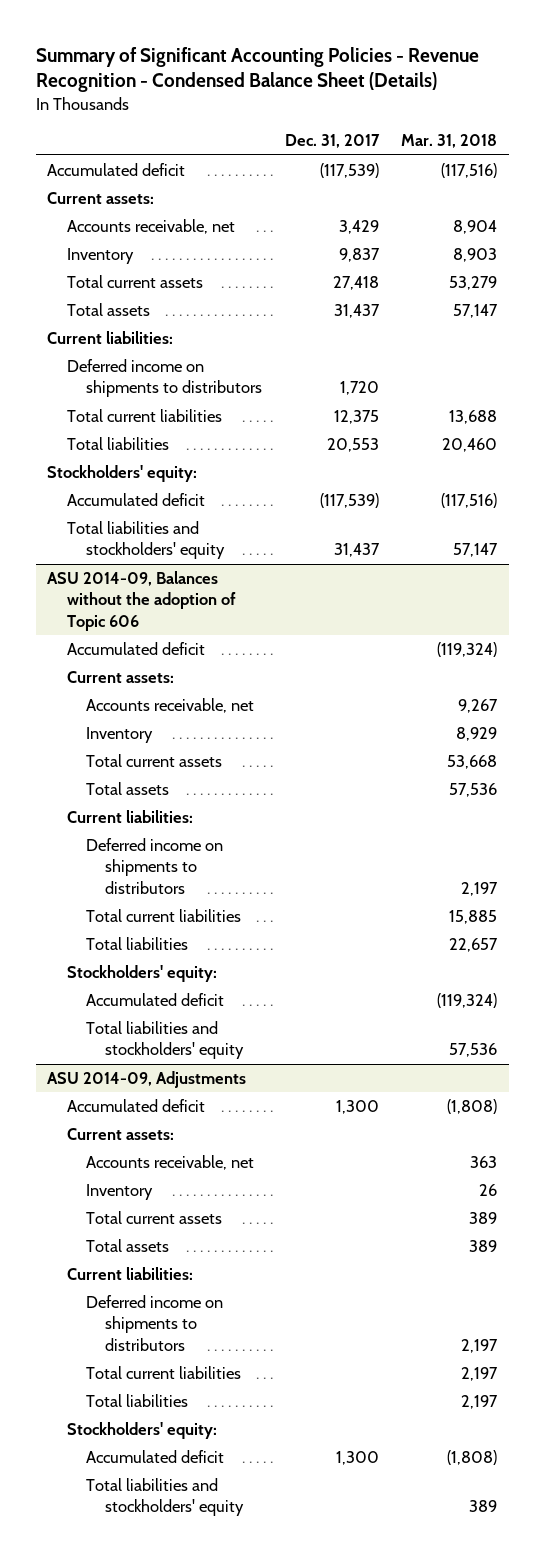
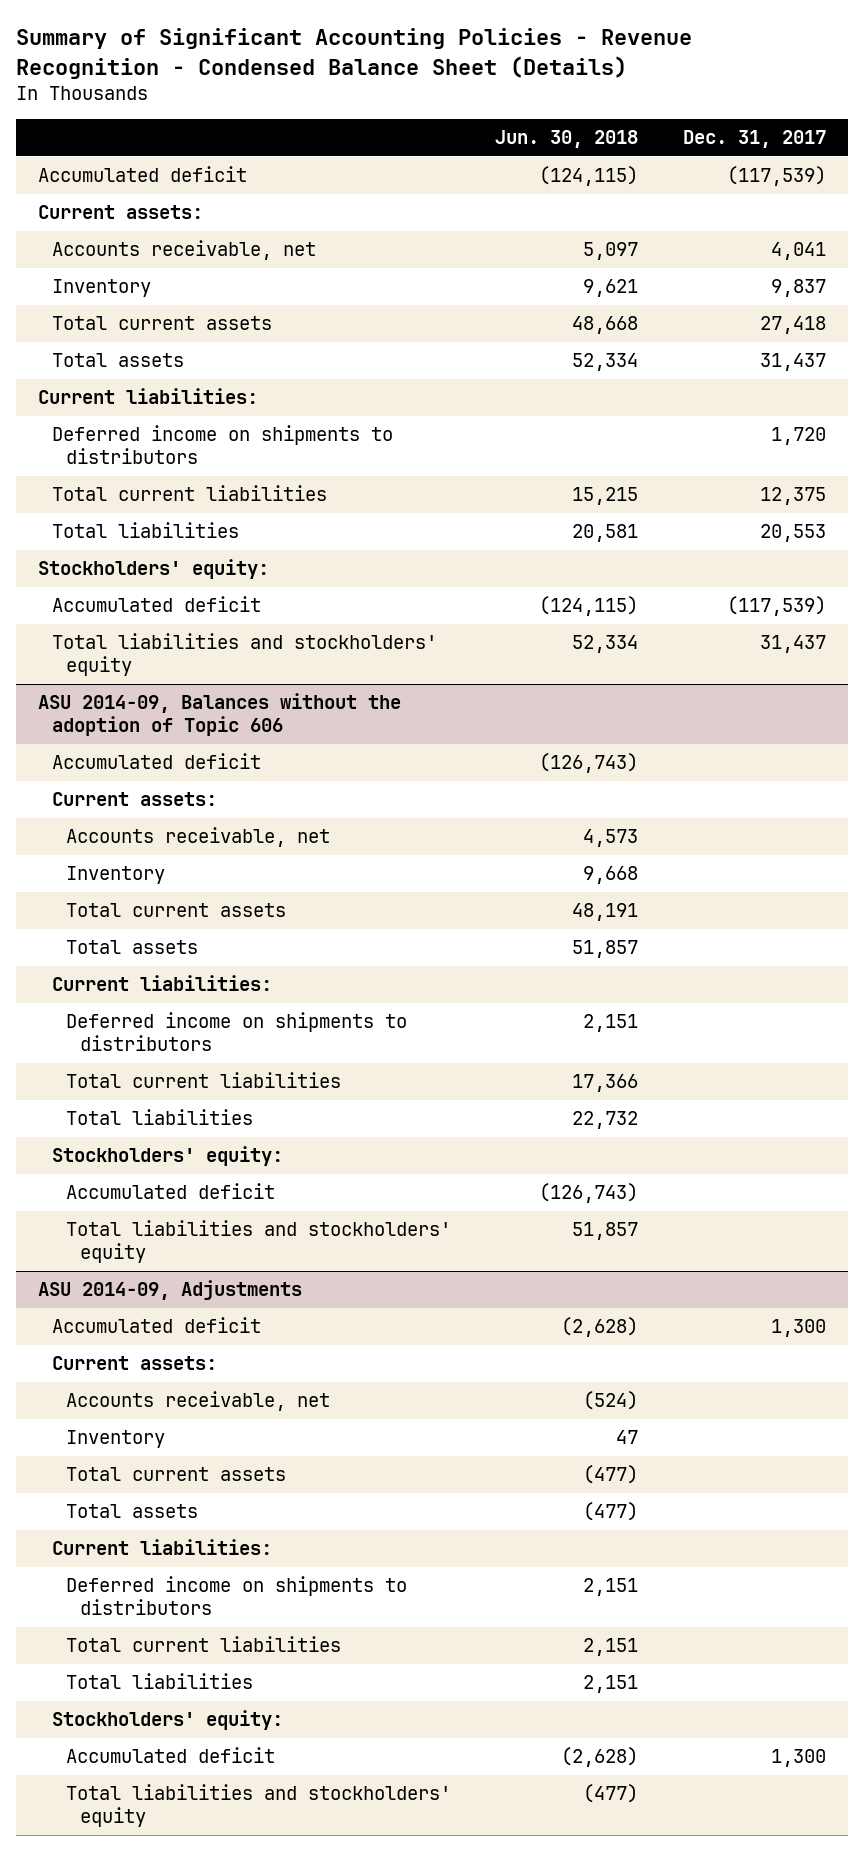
- | Dec. 31, 2017 | Mar. 31, 2018
+ | Jun. 30, 2018 | Dec. 31, 2017
- Accounts receivable, net | 3,429 | 8,904
+ Accounts receivable, net | 5,097 | 4,041

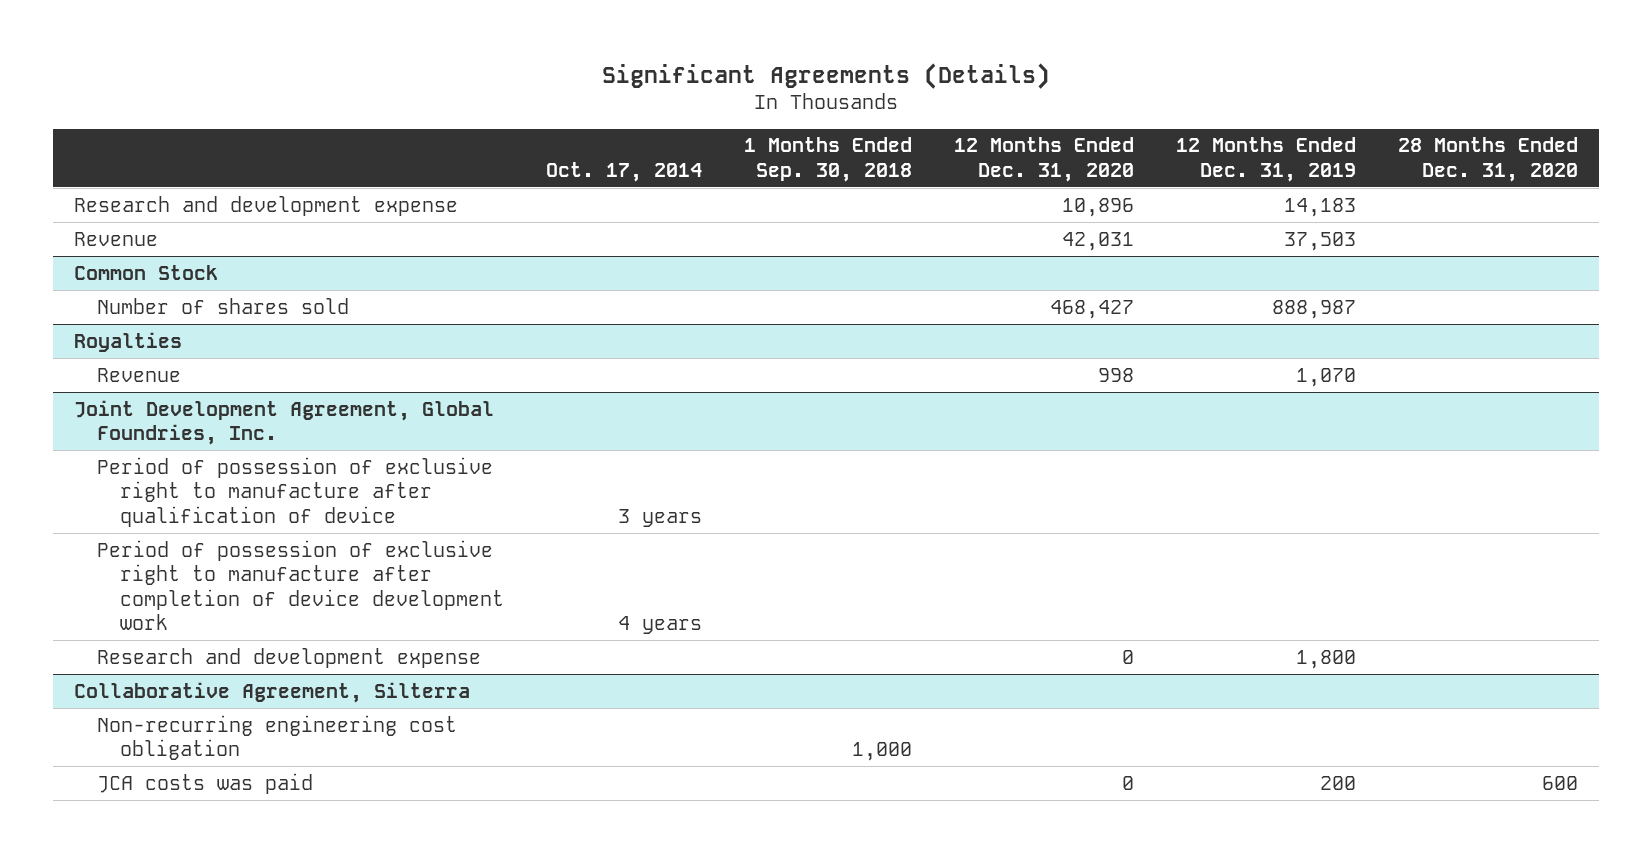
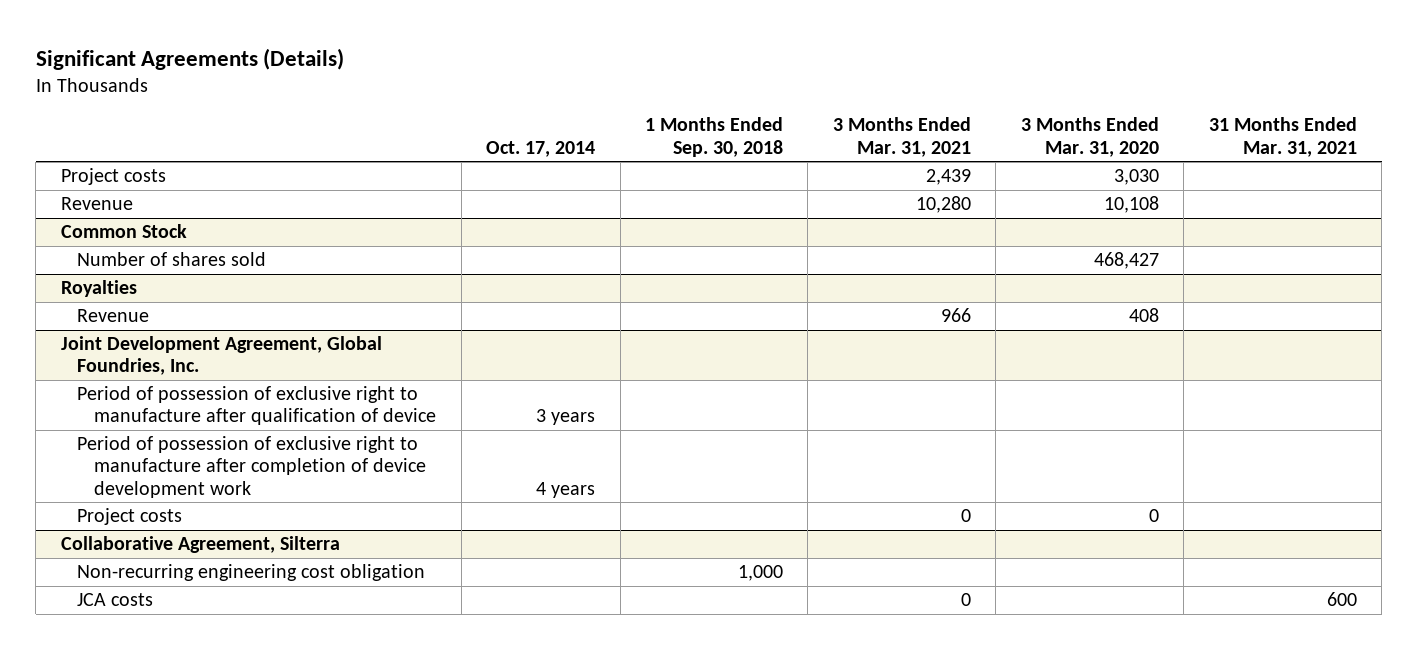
- | Oct. 17, 2014 | 1 Months Ended Sep. 30, 2018 | 12 Months Ended Dec. 31, 2020 | 12 Months Ended Dec. 31, 2019 | 28 Months Ended Dec. 31, 2020
+ | Oct. 17, 2014 | 1 Months Ended Sep. 30, 2018 | 3 Months Ended Mar. 31, 2021 | 3 Months Ended Mar. 31, 2020 | 31 Months Ended Mar. 31, 2021
- Research and development expense | | | 10,896 | 14,183 |
+ Project costs | | | 2,439 | 3,030 |
@ Joint Development Agreement, Global Foundries, Inc.
- Research and development expense | | | 0 | 1,800 |
+ Project costs | | | 0 | 0 |
@ Collaborative Agreement, Silterra
- JCA costs was paid | | | 0 | 200 | 600
+ JCA costs | | | 0 | | 600

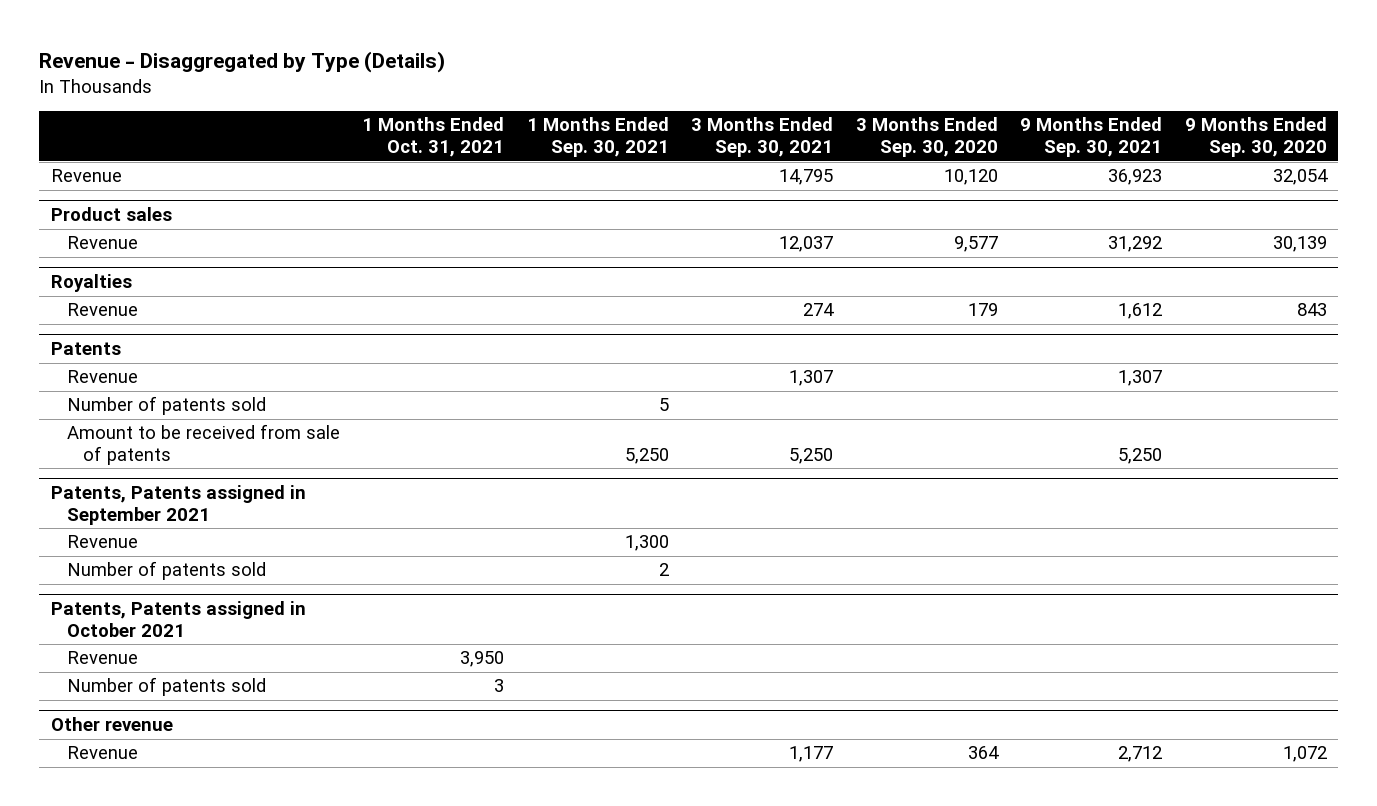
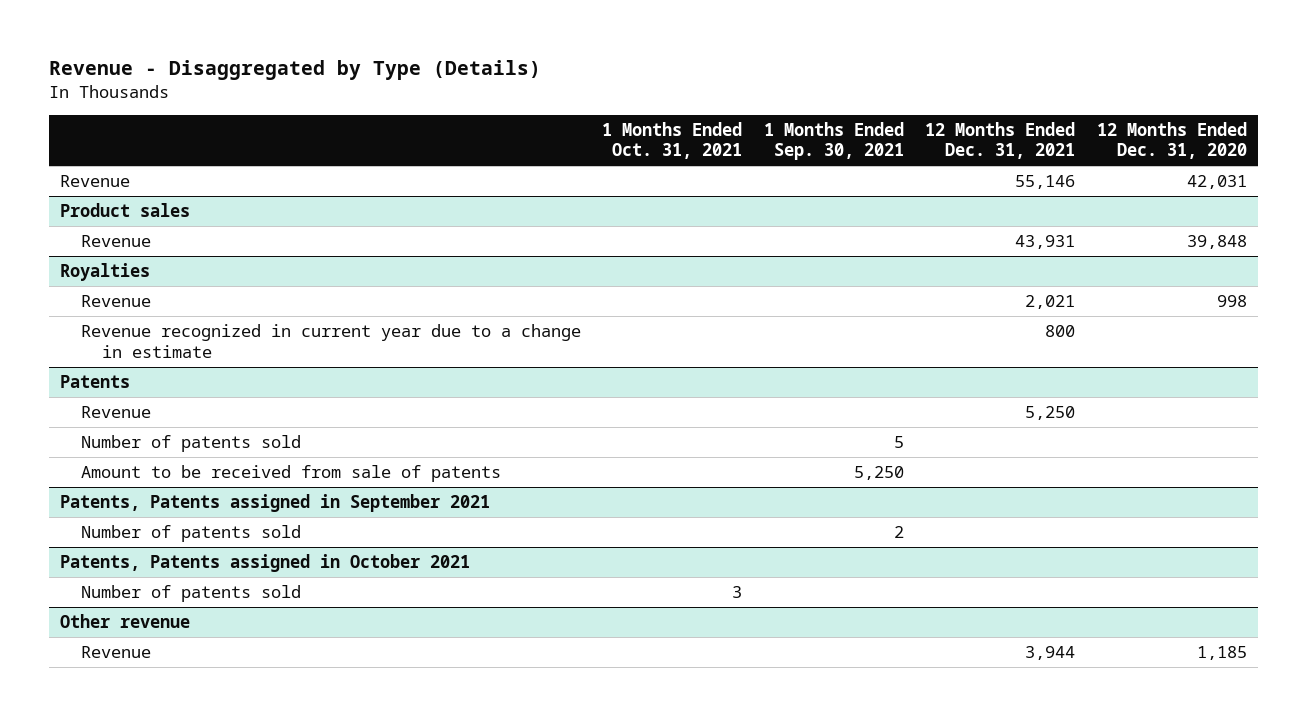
- | 1 Months Ended Oct. 31, 2021 | 1 Months Ended Sep. 30, 2021 | 3 Months Ended Sep. 30, 2021 | 3 Months Ended Sep. 30, 2020 | 9 Months Ended Sep. 30, 2021 | 9 Months Ended Sep. 30, 2020
+ | 1 Months Ended Oct. 31, 2021 | 1 Months Ended Sep. 30, 2021 | 12 Months Ended Dec. 31, 2021 | 12 Months Ended Dec. 31, 2020
@ Royalties
+ Revenue recognized in current year due to a change in estimate | | | 800 |
@ Patents, Patents assigned in September 2021
- Revenue | | 1,300 | | | |
@ Patents, Patents assigned in October 2021
- Revenue | 3,950 | | | | |

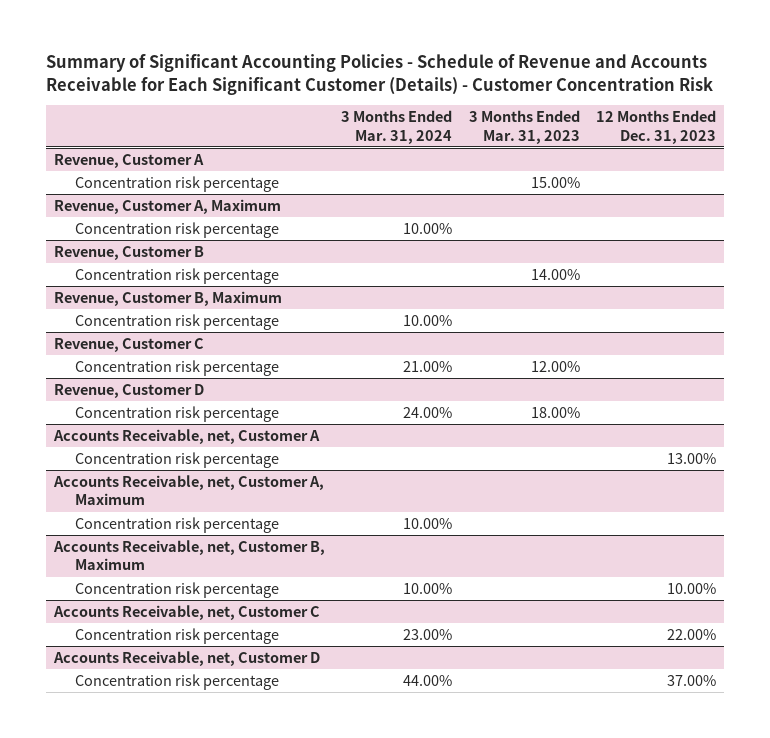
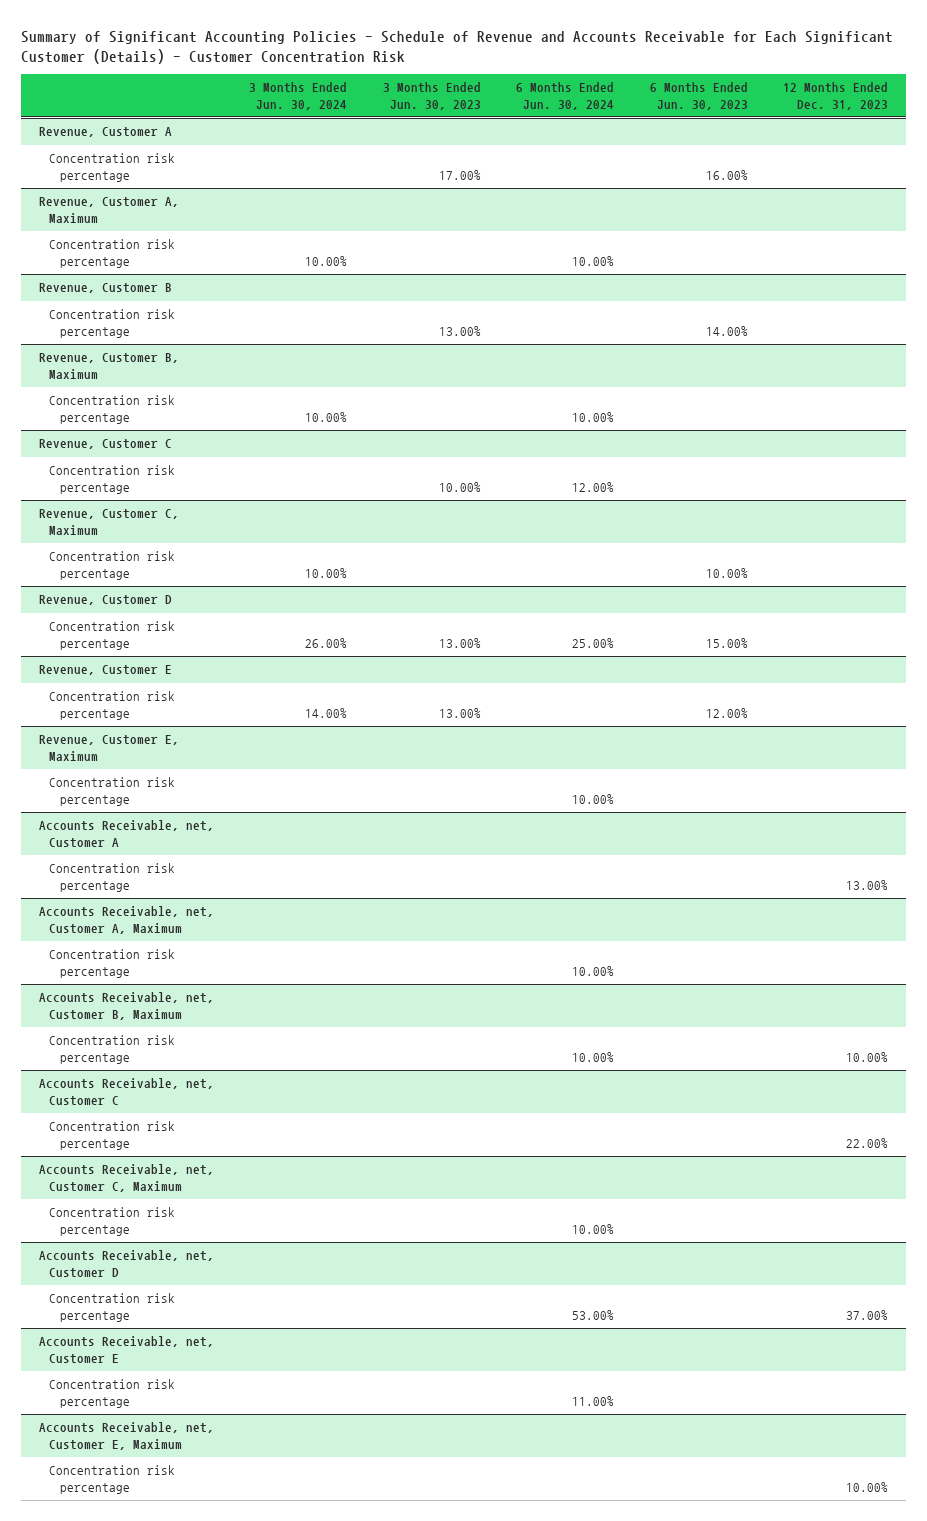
- | 3 Months Ended Mar. 31, 2024 | 3 Months Ended Mar. 31, 2023 | 12 Months Ended Dec. 31, 2023
+ | 3 Months Ended Jun. 30, 2024 | 3 Months Ended Jun. 30, 2023 | 6 Months Ended Jun. 30, 2024 | 6 Months Ended Jun. 30, 2023 | 12 Months Ended Dec. 31, 2023
+ Revenue, Customer C, Maximum
+ Concentration risk percentage | 10.00% | | | 10.00% |
+ Revenue, Customer E
+ Concentration risk percentage | 14.00% | 13.00% | | 12.00% |
+ Revenue, Customer E, Maximum
+ Concentration risk percentage | | | 10.00% | |
+ Accounts Receivable, net, Customer C, Maximum
+ Concentration risk percentage | | | 10.00% | |
+ Accounts Receivable, net, Customer E
+ Concentration risk percentage | | | 11.00% | |
+ Accounts Receivable, net, Customer E, Maximum
+ Concentration risk percentage | | | | | 10.00%

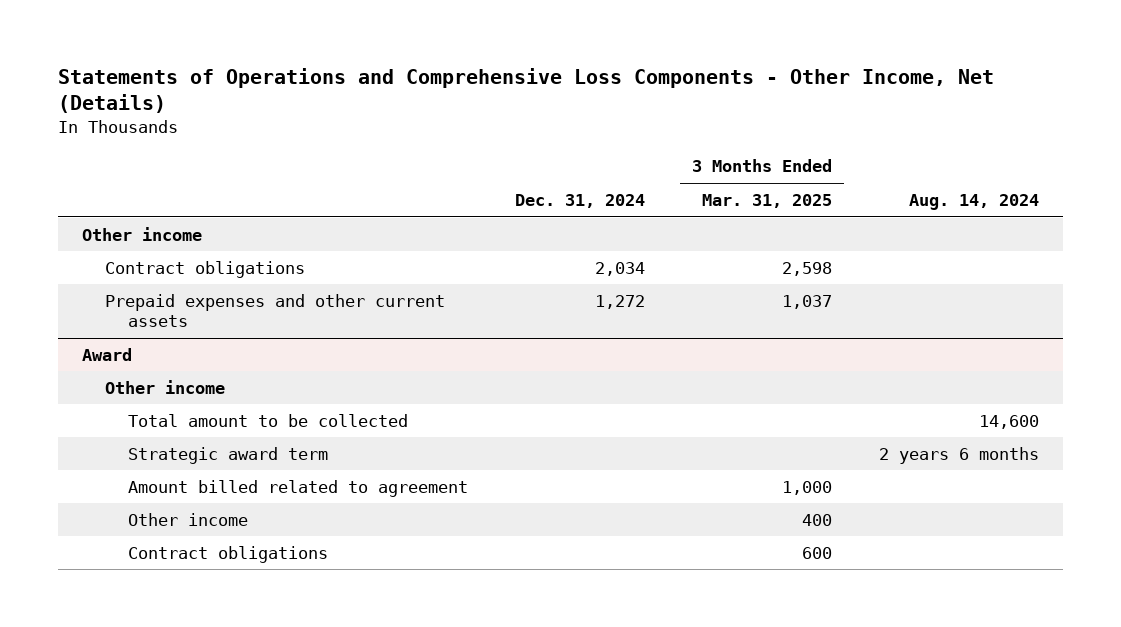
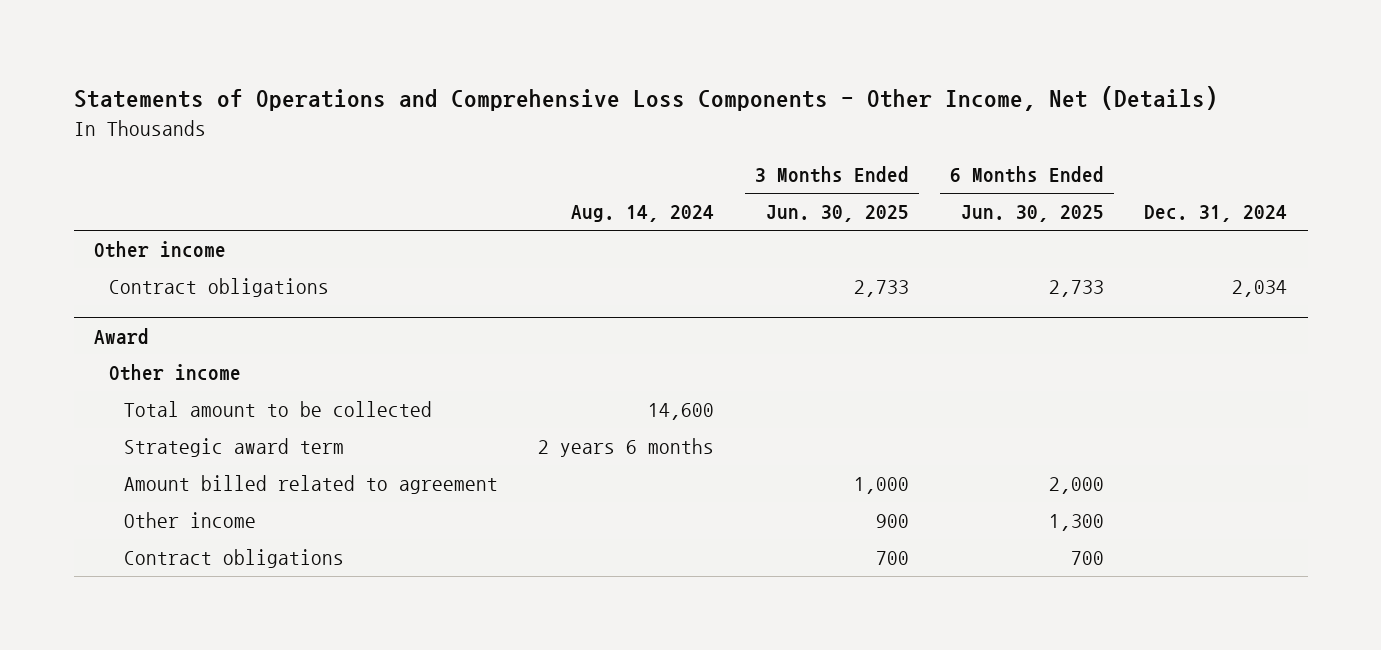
- | Dec. 31, 2024 | 3 Months Ended Mar. 31, 2025 | Aug. 14, 2024
+ | Aug. 14, 2024 | 3 Months Ended Jun. 30, 2025 | 6 Months Ended Jun. 30, 2025 | Dec. 31, 2024
- Prepaid expenses and other current assets | 1,272 | 1,037 |

